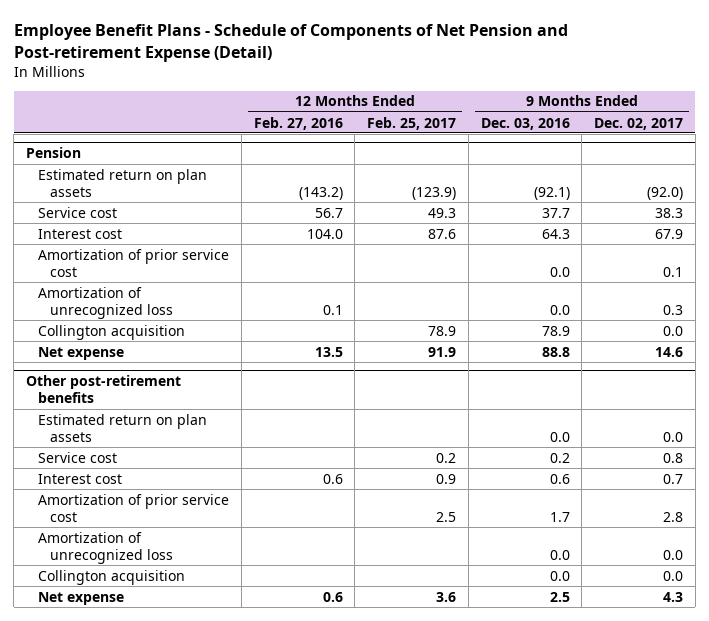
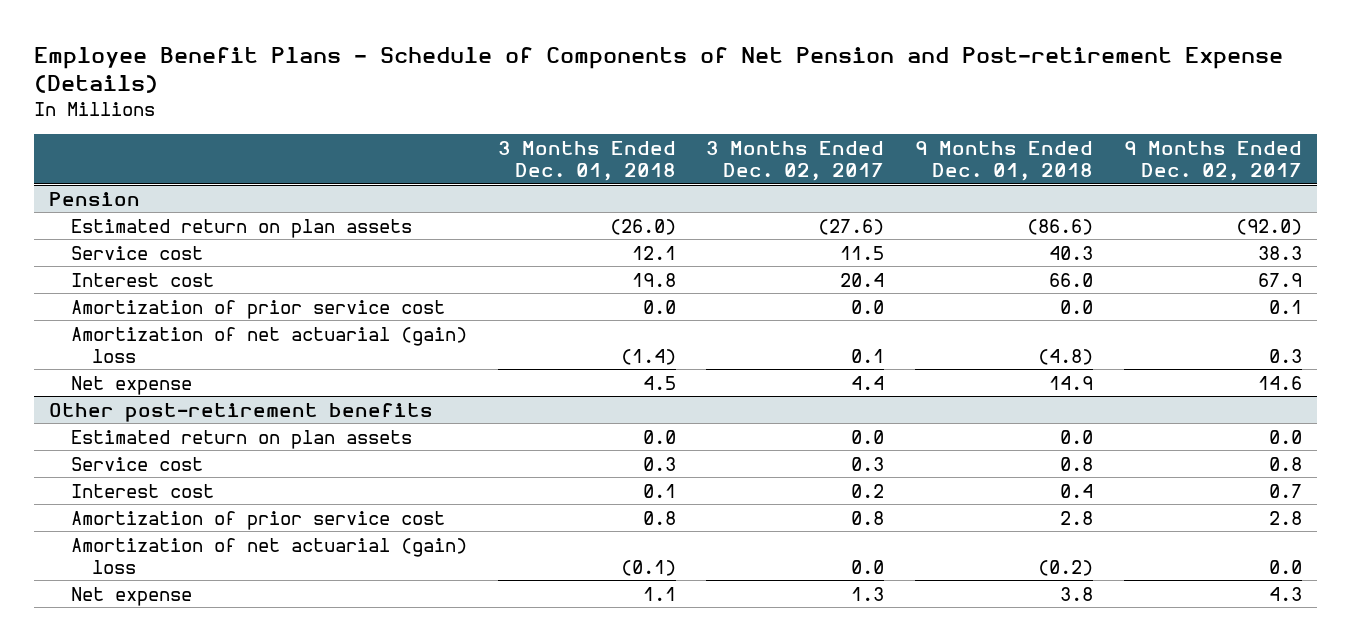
- Employee Benefit Plans - Schedule of Components of Net Pension and Post-retirement Expense (Detail)
+ Employee Benefit Plans - Schedule of Components of Net Pension and Post-retirement Expense (Details)
- | 12 Months Ended Feb. 27, 2016 | 12 Months Ended Feb. 25, 2017 | 9 Months Ended Dec. 03, 2016 | 9 Months Ended Dec. 02, 2017
+ | 3 Months Ended Dec. 01, 2018 | 3 Months Ended Dec. 02, 2017 | 9 Months Ended Dec. 01, 2018 | 9 Months Ended Dec. 02, 2017
@ Pension
- Amortization of unrecognized loss | 0.1 | | 0.0 | 0.3
- Collington acquisition | | 78.9 | 78.9 | 0.0
+ Amortization of net actuarial (gain) loss | (1.4) | 0.1 | (4.8) | 0.3
@ Other post-retirement benefits
- Amortization of unrecognized loss | | | 0.0 | 0.0
- Collington acquisition | | | 0.0 | 0.0
+ Amortization of net actuarial (gain) loss | (0.1) | 0.0 | (0.2) | 0.0

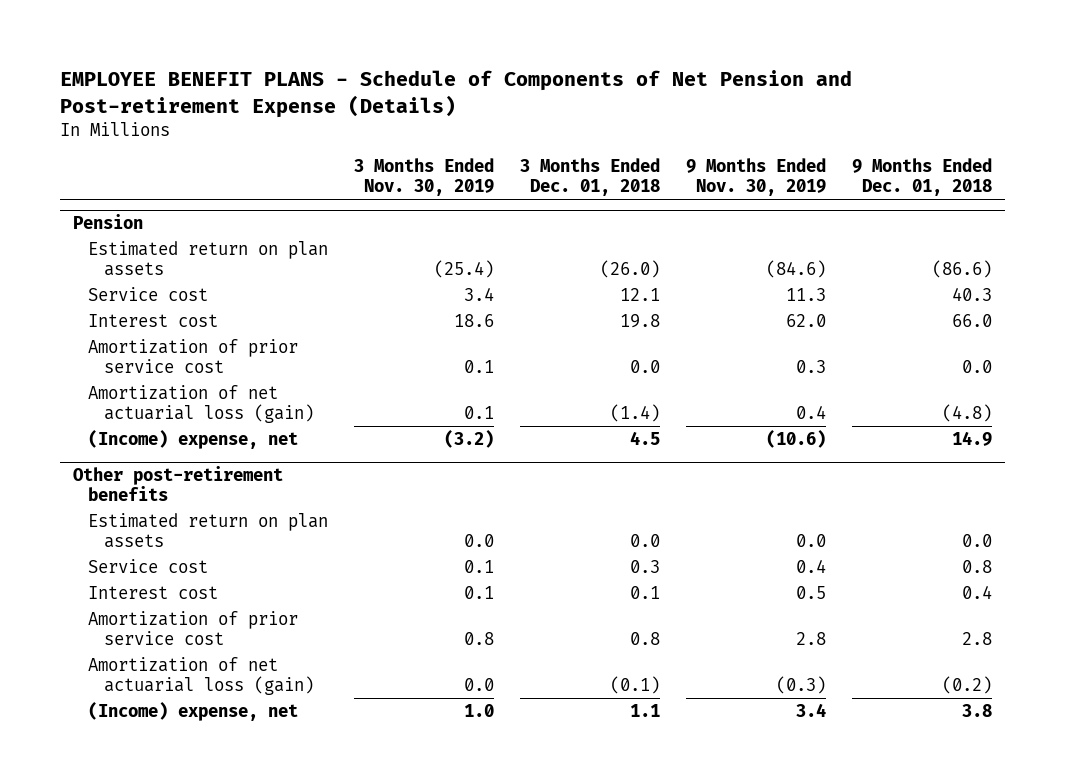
- Employee Benefit Plans - Schedule of Components of Net Pension and Post-retirement Expense (Details)
+ EMPLOYEE BENEFIT PLANS - Schedule of Components of Net Pension and Post-retirement Expense (Details)
- | 3 Months Ended Dec. 01, 2018 | 3 Months Ended Dec. 02, 2017 | 9 Months Ended Dec. 01, 2018 | 9 Months Ended Dec. 02, 2017
+ | 3 Months Ended Nov. 30, 2019 | 3 Months Ended Dec. 01, 2018 | 9 Months Ended Nov. 30, 2019 | 9 Months Ended Dec. 01, 2018
@ Pension
- Amortization of net actuarial (gain) loss | (1.4) | 0.1 | (4.8) | 0.3
- Net expense | 4.5 | 4.4 | 14.9 | 14.6
+ Amortization of net actuarial loss (gain) | 0.1 | (1.4) | 0.4 | (4.8)
+ (Income) expense, net | (3.2) | 4.5 | (10.6) | 14.9
@ Other post-retirement benefits
- Amortization of net actuarial (gain) loss | (0.1) | 0.0 | (0.2) | 0.0
- Net expense | 1.1 | 1.3 | 3.8 | 4.3
+ Amortization of net actuarial loss (gain) | 0.0 | (0.1) | (0.3) | (0.2)
+ (Income) expense, net | 1.0 | 1.1 | 3.4 | 3.8

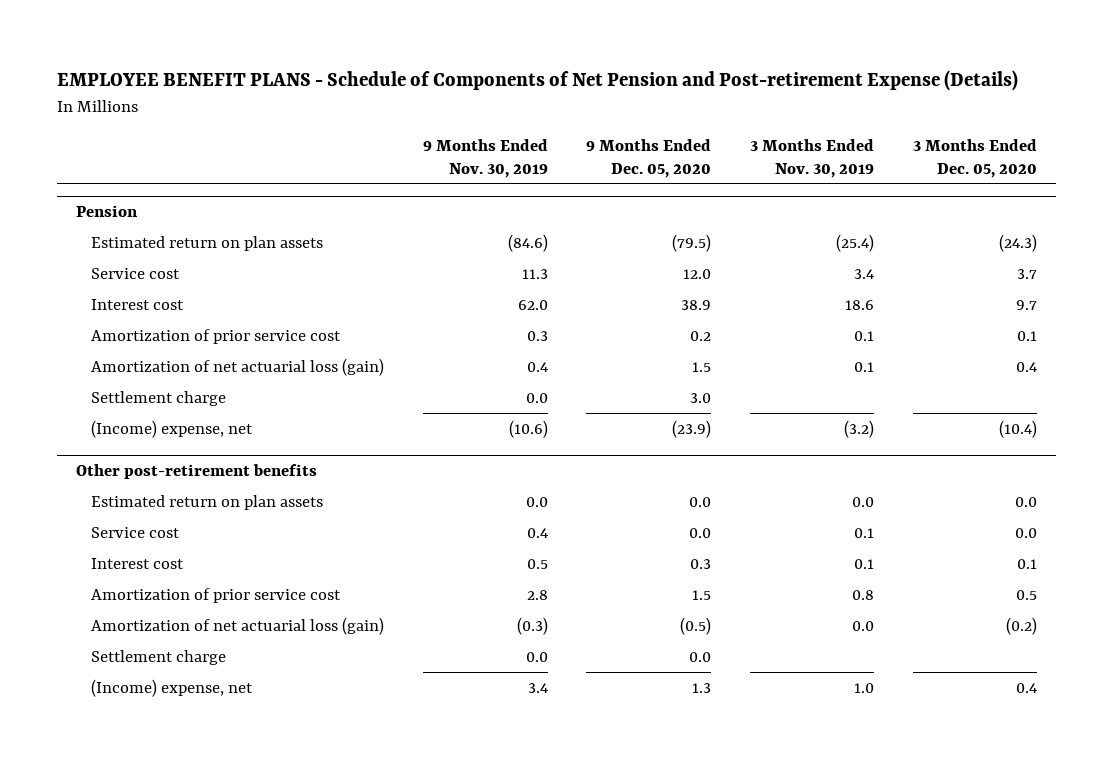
- | 3 Months Ended Nov. 30, 2019 | 3 Months Ended Dec. 01, 2018 | 9 Months Ended Nov. 30, 2019 | 9 Months Ended Dec. 01, 2018
+ | 9 Months Ended Nov. 30, 2019 | 9 Months Ended Dec. 05, 2020 | 3 Months Ended Nov. 30, 2019 | 3 Months Ended Dec. 05, 2020
@ Pension
+ Settlement charge | 0.0 | 3.0 | |
@ Other post-retirement benefits
+ Settlement charge | 0.0 | 0.0 | |

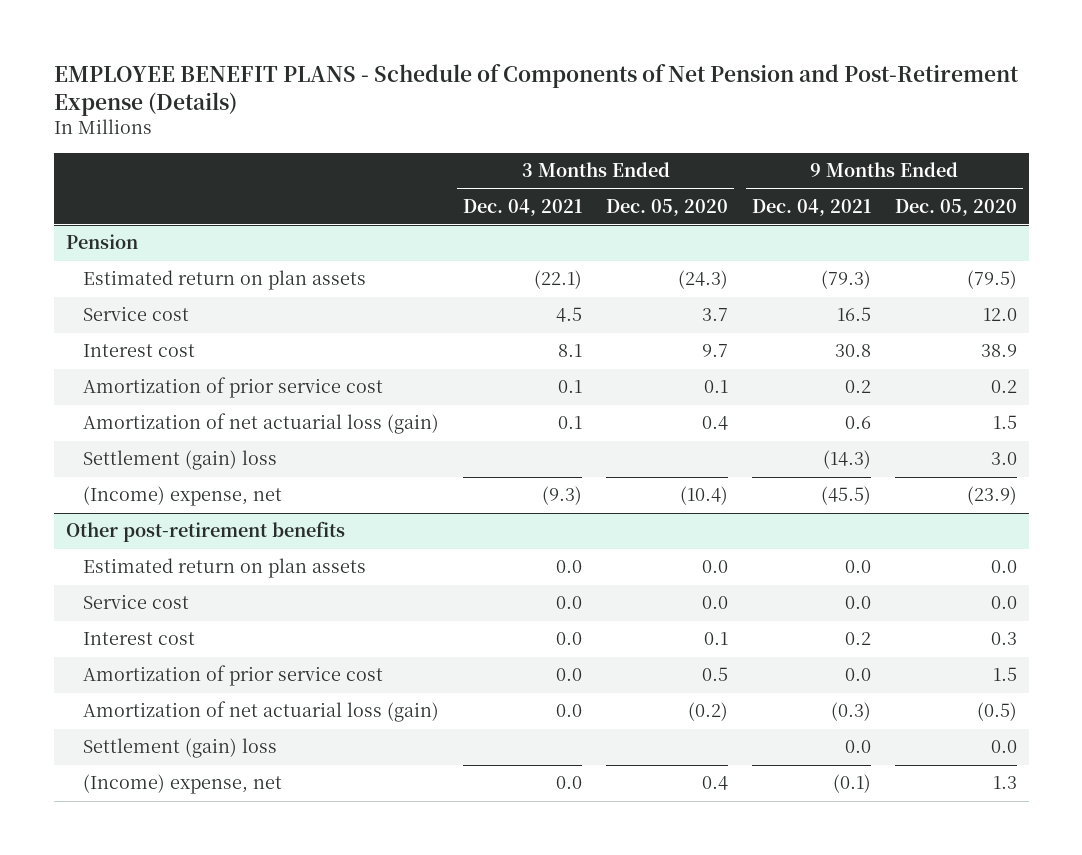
- EMPLOYEE BENEFIT PLANS - Schedule of Components of Net Pension and Post-retirement Expense (Details)
+ EMPLOYEE BENEFIT PLANS - Schedule of Components of Net Pension and Post-Retirement Expense (Details)
- | 9 Months Ended Nov. 30, 2019 | 9 Months Ended Dec. 05, 2020 | 3 Months Ended Nov. 30, 2019 | 3 Months Ended Dec. 05, 2020
+ | 3 Months Ended Dec. 04, 2021 | 3 Months Ended Dec. 05, 2020 | 9 Months Ended Dec. 04, 2021 | 9 Months Ended Dec. 05, 2020
@ Pension
- Settlement charge | 0.0 | 3.0 | |
+ Settlement (gain) loss | | | (14.3) | 3.0
@ Other post-retirement benefits
- Settlement charge | 0.0 | 0.0 | |
+ Settlement (gain) loss | | | 0.0 | 0.0

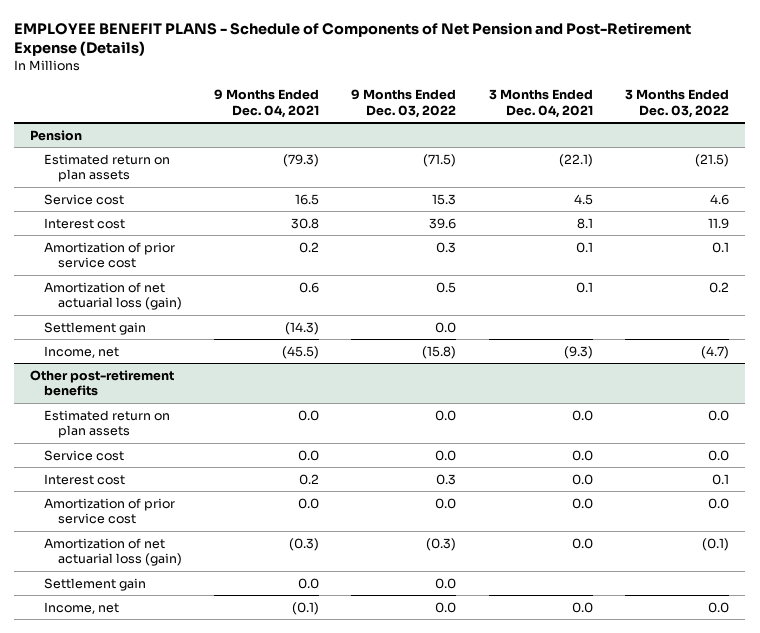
- | 3 Months Ended Dec. 04, 2021 | 3 Months Ended Dec. 05, 2020 | 9 Months Ended Dec. 04, 2021 | 9 Months Ended Dec. 05, 2020
+ | 9 Months Ended Dec. 04, 2021 | 9 Months Ended Dec. 03, 2022 | 3 Months Ended Dec. 04, 2021 | 3 Months Ended Dec. 03, 2022
@ Pension
- Settlement (gain) loss | | | (14.3) | 3.0
- (Income) expense, net | (9.3) | (10.4) | (45.5) | (23.9)
+ Settlement gain | (14.3) | 0.0 | |
+ Income, net | (45.5) | (15.8) | (9.3) | (4.7)
@ Other post-retirement benefits
- Settlement (gain) loss | | | 0.0 | 0.0
- (Income) expense, net | 0.0 | 0.4 | (0.1) | 1.3
+ Settlement gain | 0.0 | 0.0 | |
+ Income, net | (0.1) | 0.0 | 0.0 | 0.0

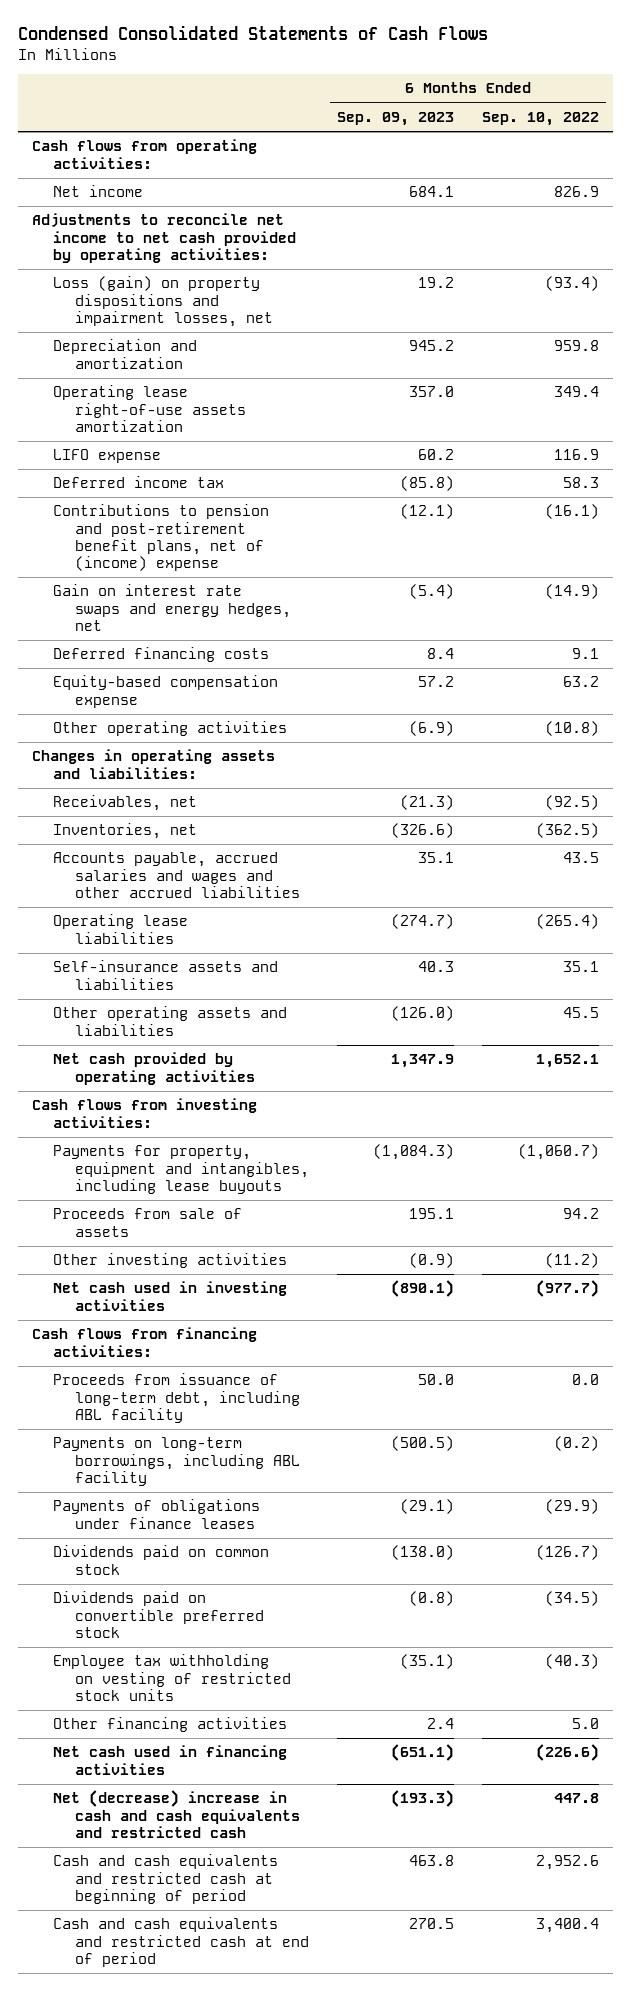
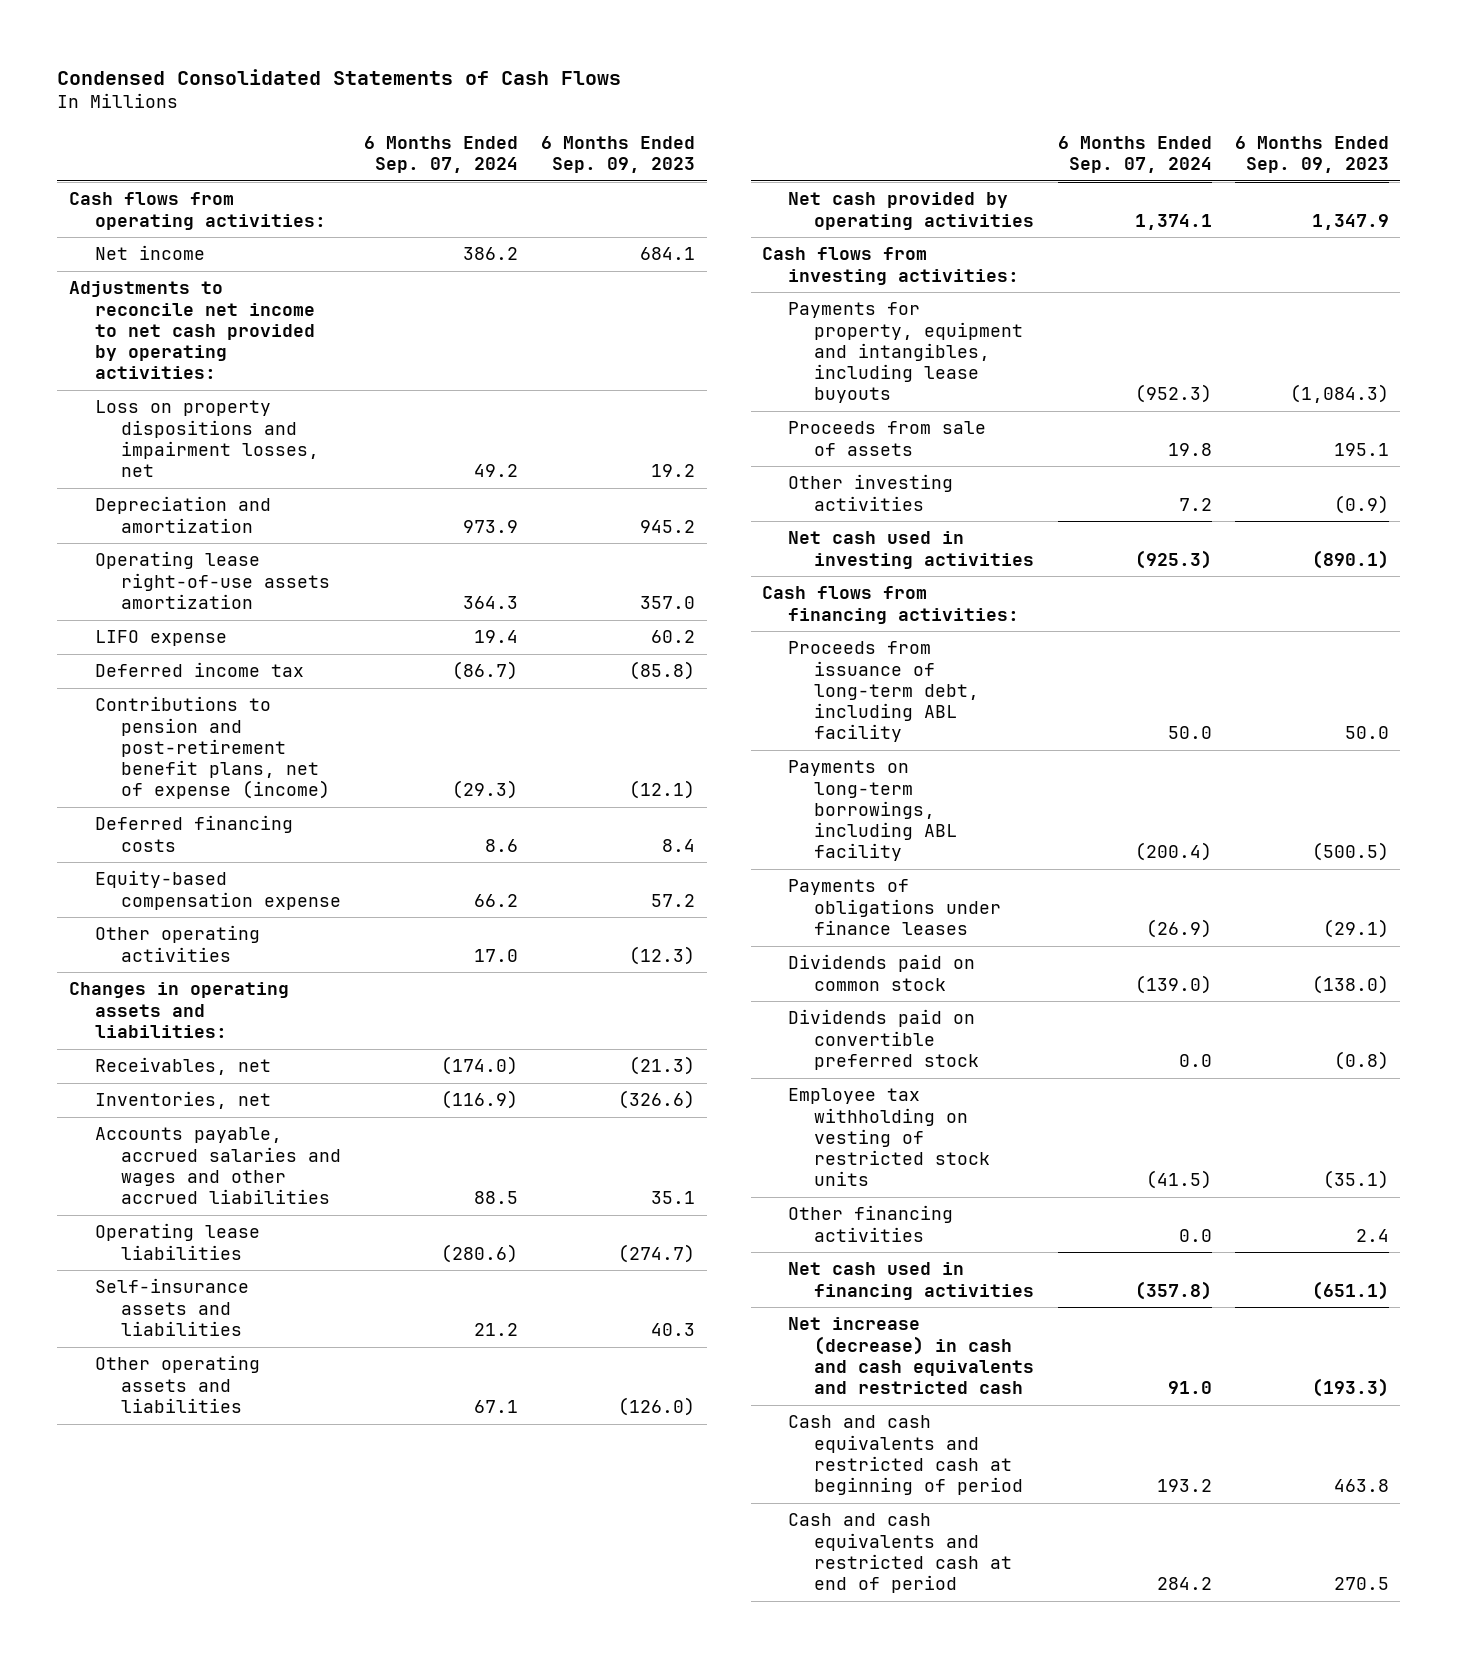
- | 6 Months Ended Sep. 09, 2023 | 6 Months Ended Sep. 10, 2022
+ | 6 Months Ended Sep. 07, 2024 | 6 Months Ended Sep. 09, 2023
- Loss (gain) on property dispositions and impairment losses, net | 19.2 | (93.4)
+ Loss on property dispositions and impairment losses, net | 49.2 | 19.2
- Contributions to pension and post-retirement benefit plans, net of (income) expense | (12.1) | (16.1)
- Gain on interest rate swaps and energy hedges, net | (5.4) | (14.9)
+ Contributions to pension and post-retirement benefit plans, net of expense (income) | (29.3) | (12.1)
- Other operating activities | (6.9) | (10.8)
+ Other operating activities | 17.0 | (12.3)
- Net (decrease) increase in cash and cash equivalents and restricted cash | (193.3) | 447.8
+ Net increase (decrease) in cash and cash equivalents and restricted cash | 91.0 | (193.3)

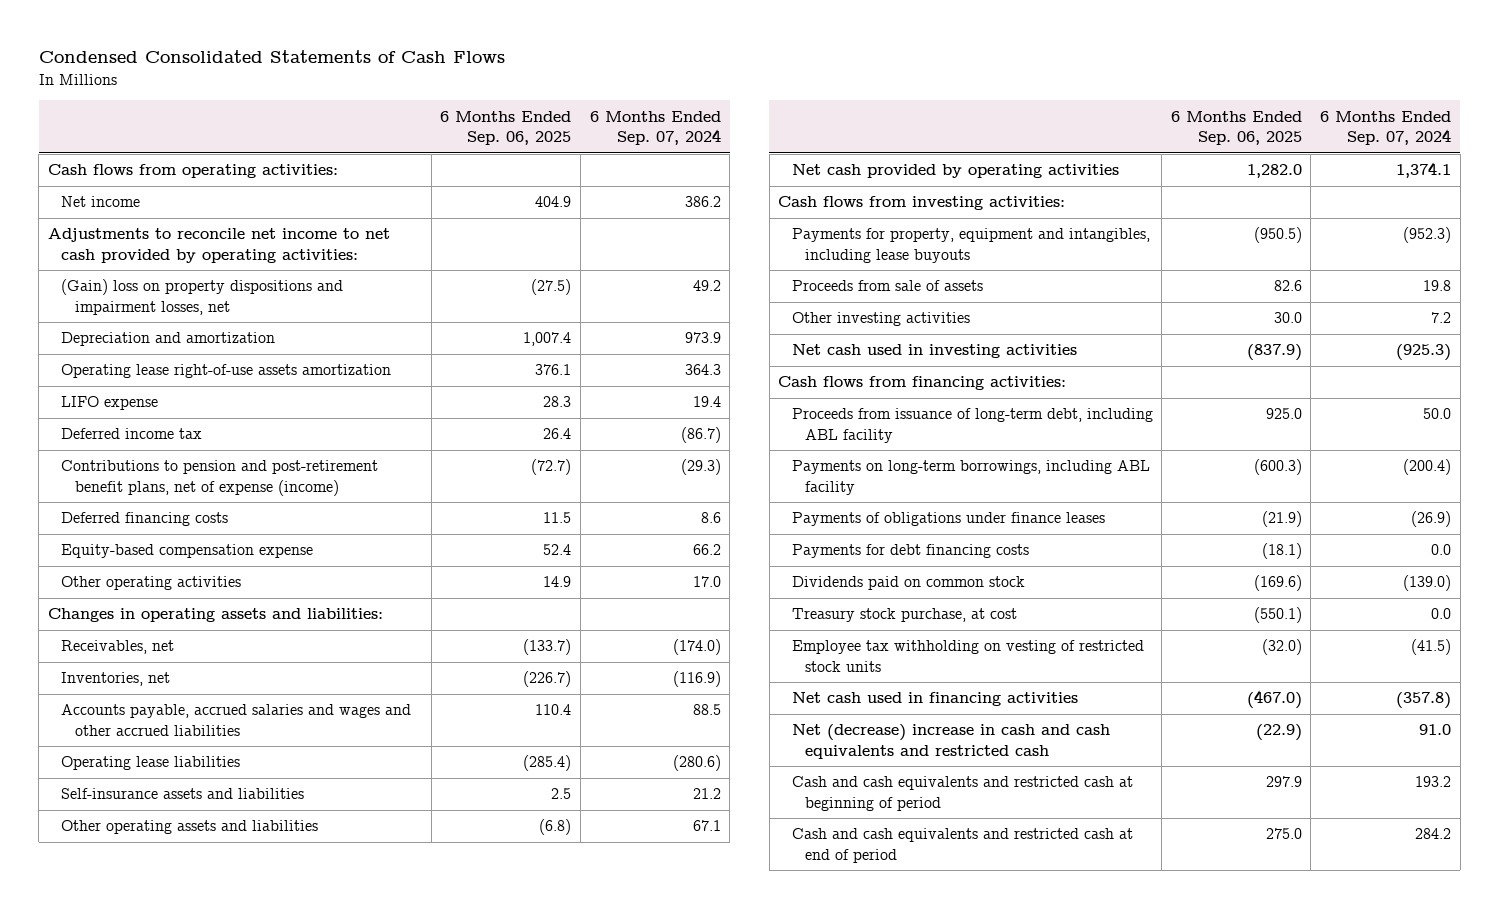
- | 6 Months Ended Sep. 07, 2024 | 6 Months Ended Sep. 09, 2023
+ | 6 Months Ended Sep. 06, 2025 | 6 Months Ended Sep. 07, 2024
- Loss on property dispositions and impairment losses, net | 49.2 | 19.2
+ (Gain) loss on property dispositions and impairment losses, net | (27.5) | 49.2
+ Payments for debt financing costs | (18.1) | 0.0
- Dividends paid on convertible preferred stock | 0.0 | (0.8)
+ Treasury stock purchase, at cost | (550.1) | 0.0
- Other financing activities | 0.0 | 2.4
- Net increase (decrease) in cash and cash equivalents and restricted cash | 91.0 | (193.3)
+ Net (decrease) increase in cash and cash equivalents and restricted cash | (22.9) | 91.0

